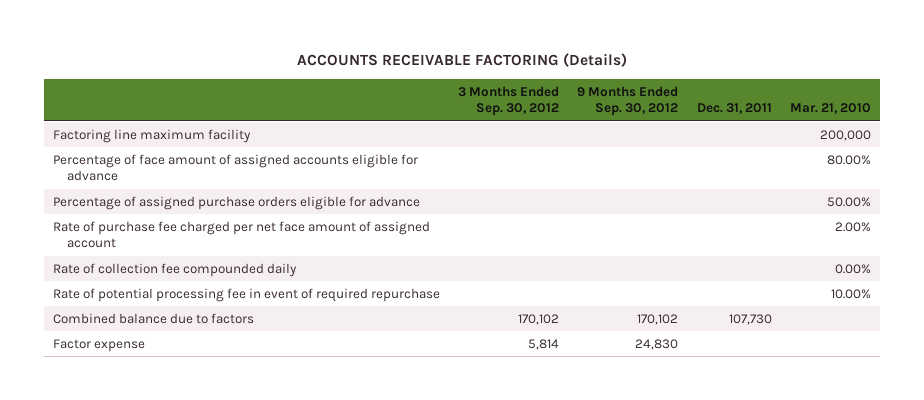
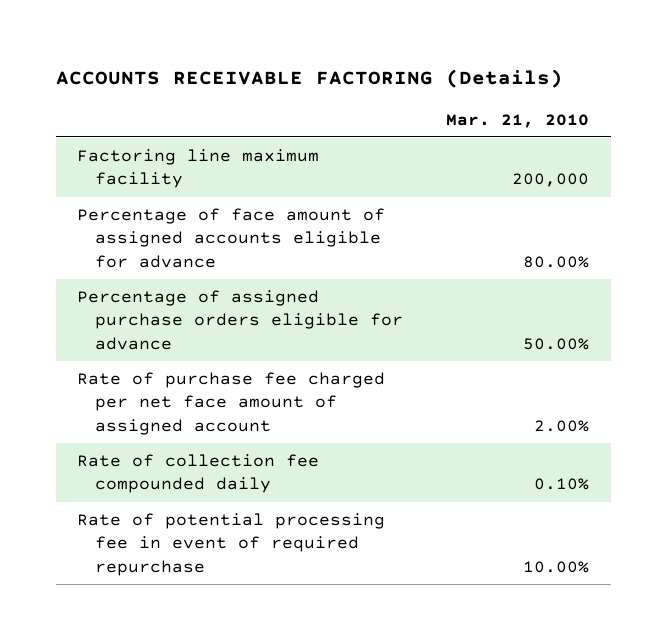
- | 3 Months Ended Sep. 30, 2012 | 9 Months Ended Sep. 30, 2012 | Dec. 31, 2011 | Mar. 21, 2010
+ | Mar. 21, 2010
- Rate of collection fee compounded daily | | | | 0.00%
+ Rate of collection fee compounded daily | 0.10%
- Combined balance due to factors | 170,102 | 170,102 | 107,730 |
- Factor expense | 5,814 | 24,830 | |

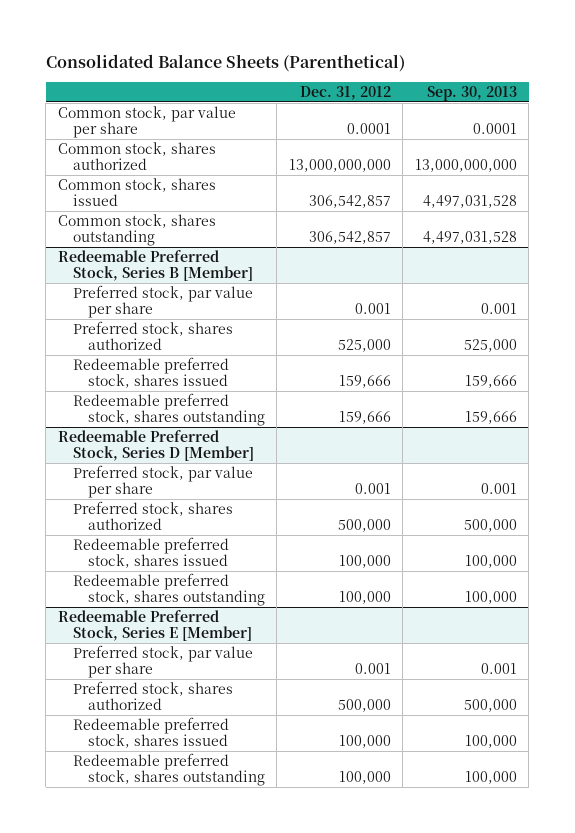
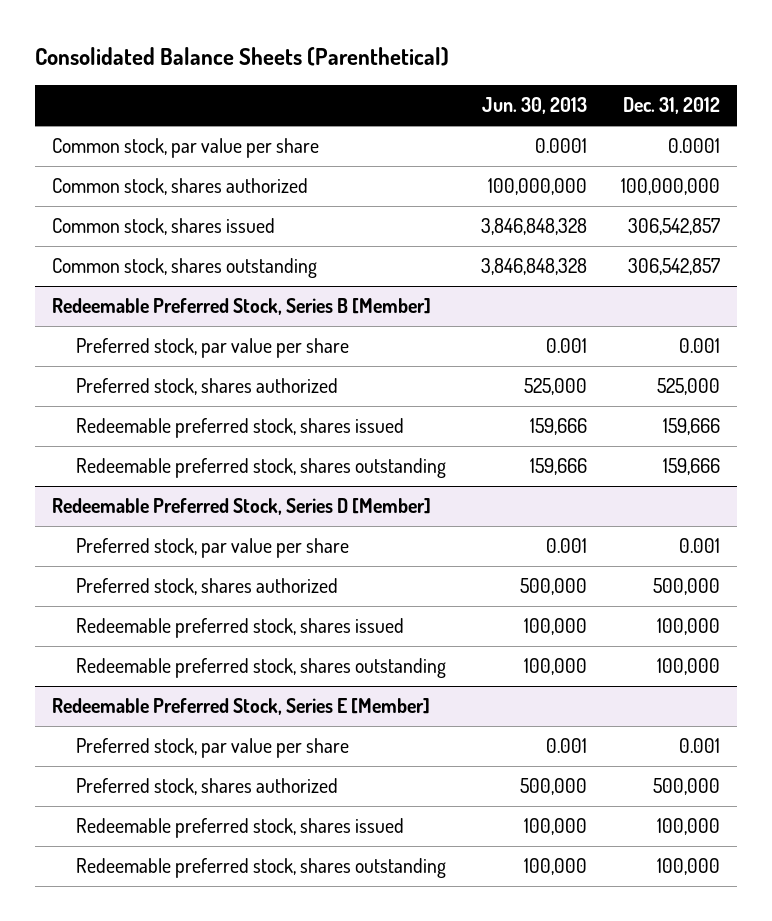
- | Dec. 31, 2012 | Sep. 30, 2013
+ | Jun. 30, 2013 | Dec. 31, 2012
- Common stock, shares authorized | 13,000,000,000 | 13,000,000,000
+ Common stock, shares authorized | 100,000,000 | 100,000,000

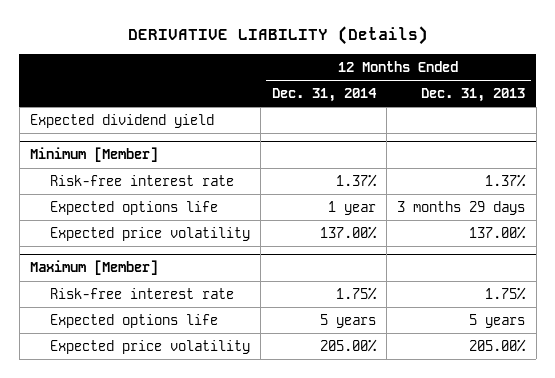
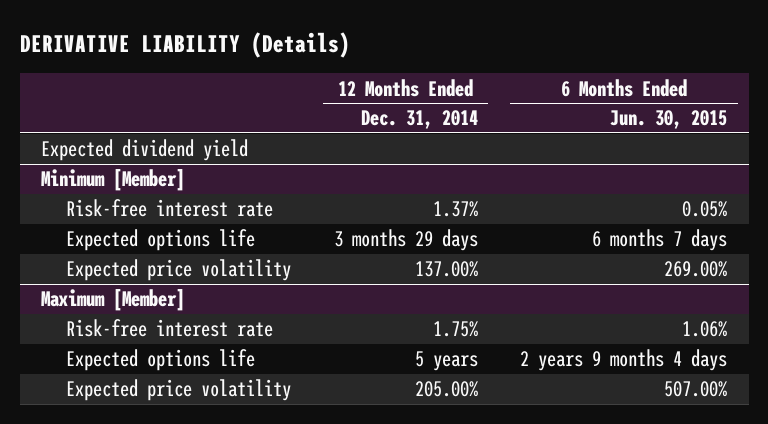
- | 12 Months Ended Dec. 31, 2014 | 12 Months Ended Dec. 31, 2013
+ | 12 Months Ended Dec. 31, 2014 | 6 Months Ended Jun. 30, 2015
@ Minimum [Member]
- Expected options life | 1 year | 3 months 29 days
+ Expected options life | 3 months 29 days | 6 months 7 days

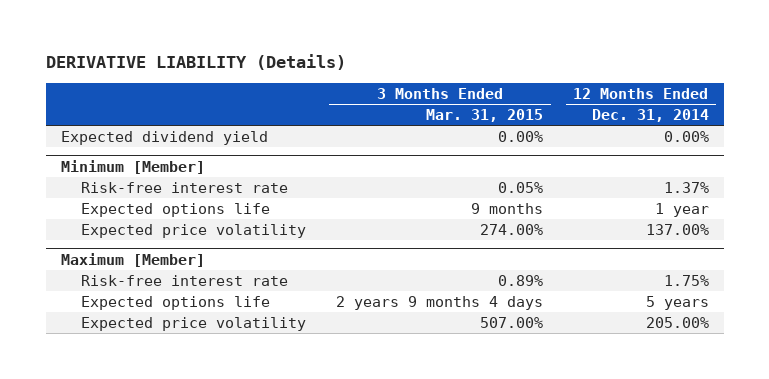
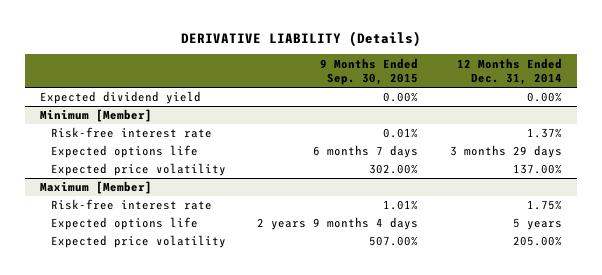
- | 3 Months Ended Mar. 31, 2015 | 12 Months Ended Dec. 31, 2014
+ | 9 Months Ended Sep. 30, 2015 | 12 Months Ended Dec. 31, 2014
@ Minimum [Member]
- Expected options life | 9 months | 1 year
+ Expected options life | 6 months 7 days | 3 months 29 days

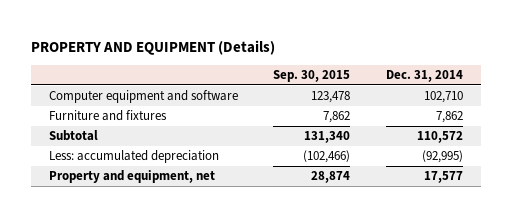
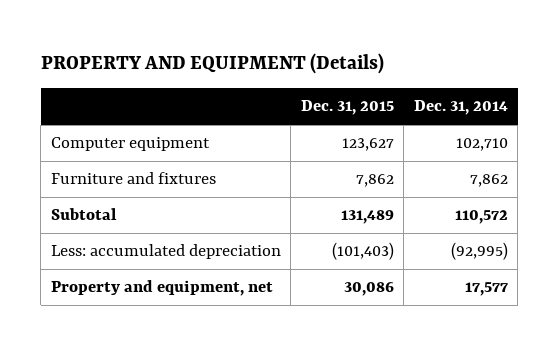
- | Sep. 30, 2015 | Dec. 31, 2014
+ | Dec. 31, 2015 | Dec. 31, 2014
- Computer equipment and software | 123,478 | 102,710
+ Computer equipment | 123,627 | 102,710

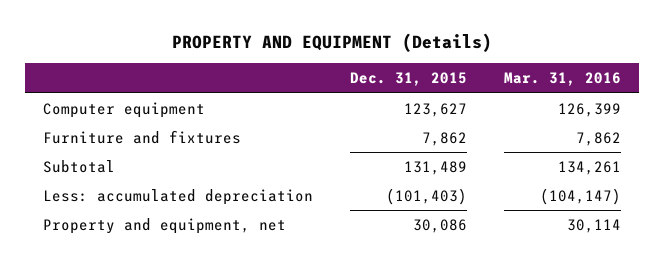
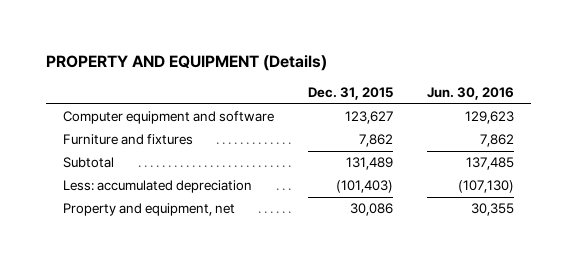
- | Dec. 31, 2015 | Mar. 31, 2016
+ | Dec. 31, 2015 | Jun. 30, 2016
- Computer equipment | 123,627 | 126,399
+ Computer equipment and software | 123,627 | 129,623

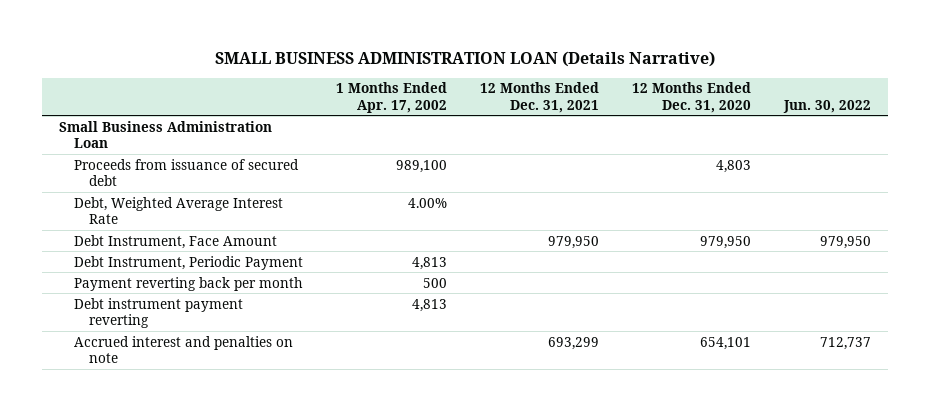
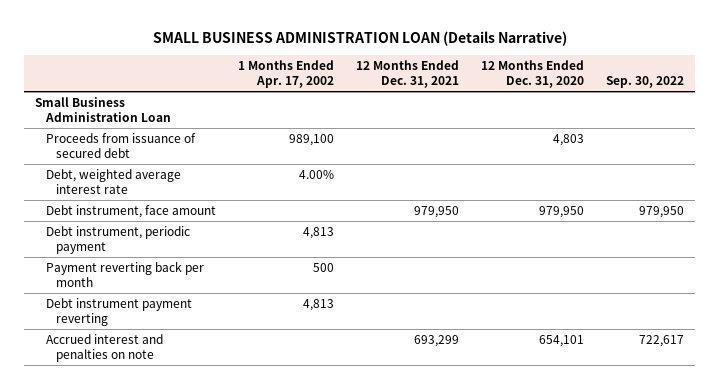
- | 1 Months Ended Apr. 17, 2002 | 12 Months Ended Dec. 31, 2021 | 12 Months Ended Dec. 31, 2020 | Jun. 30, 2022
+ | 1 Months Ended Apr. 17, 2002 | 12 Months Ended Dec. 31, 2021 | 12 Months Ended Dec. 31, 2020 | Sep. 30, 2022
- Debt, Weighted Average Interest Rate | 4.00% | | |
- Debt Instrument, Face Amount | | 979,950 | 979,950 | 979,950
- Debt Instrument, Periodic Payment | 4,813 | | |
+ Debt, weighted average interest rate | 4.00% | | |
+ Debt instrument, face amount | | 979,950 | 979,950 | 979,950
+ Debt instrument, periodic payment | 4,813 | | |

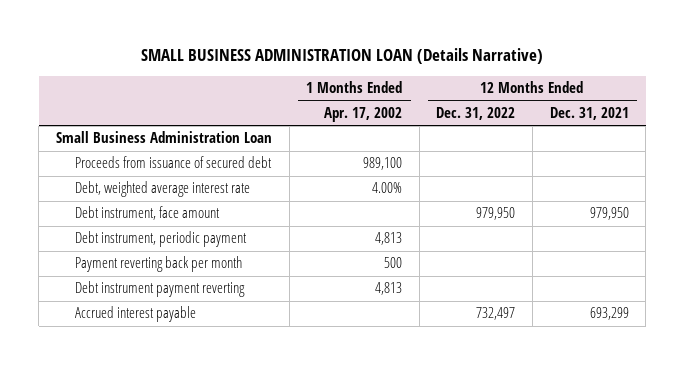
- | 1 Months Ended Apr. 17, 2002 | 12 Months Ended Dec. 31, 2021 | 12 Months Ended Dec. 31, 2020 | Sep. 30, 2022
+ | 1 Months Ended Apr. 17, 2002 | 12 Months Ended Dec. 31, 2022 | 12 Months Ended Dec. 31, 2021
- Accrued interest and penalties on note | | 693,299 | 654,101 | 722,617
+ Accrued interest payable | | 732,497 | 693,299

